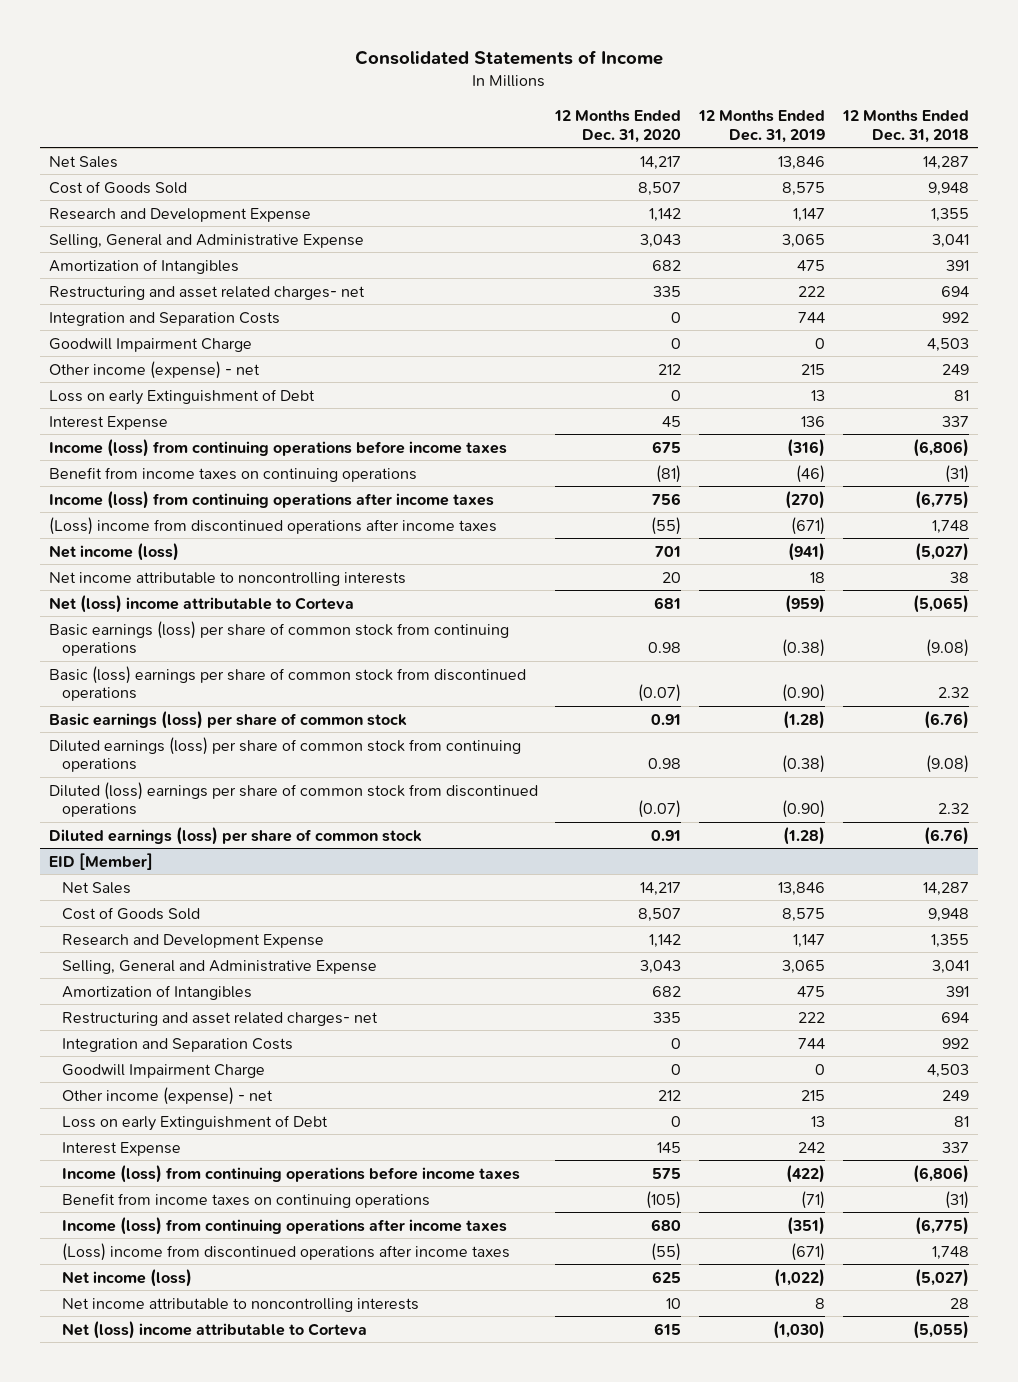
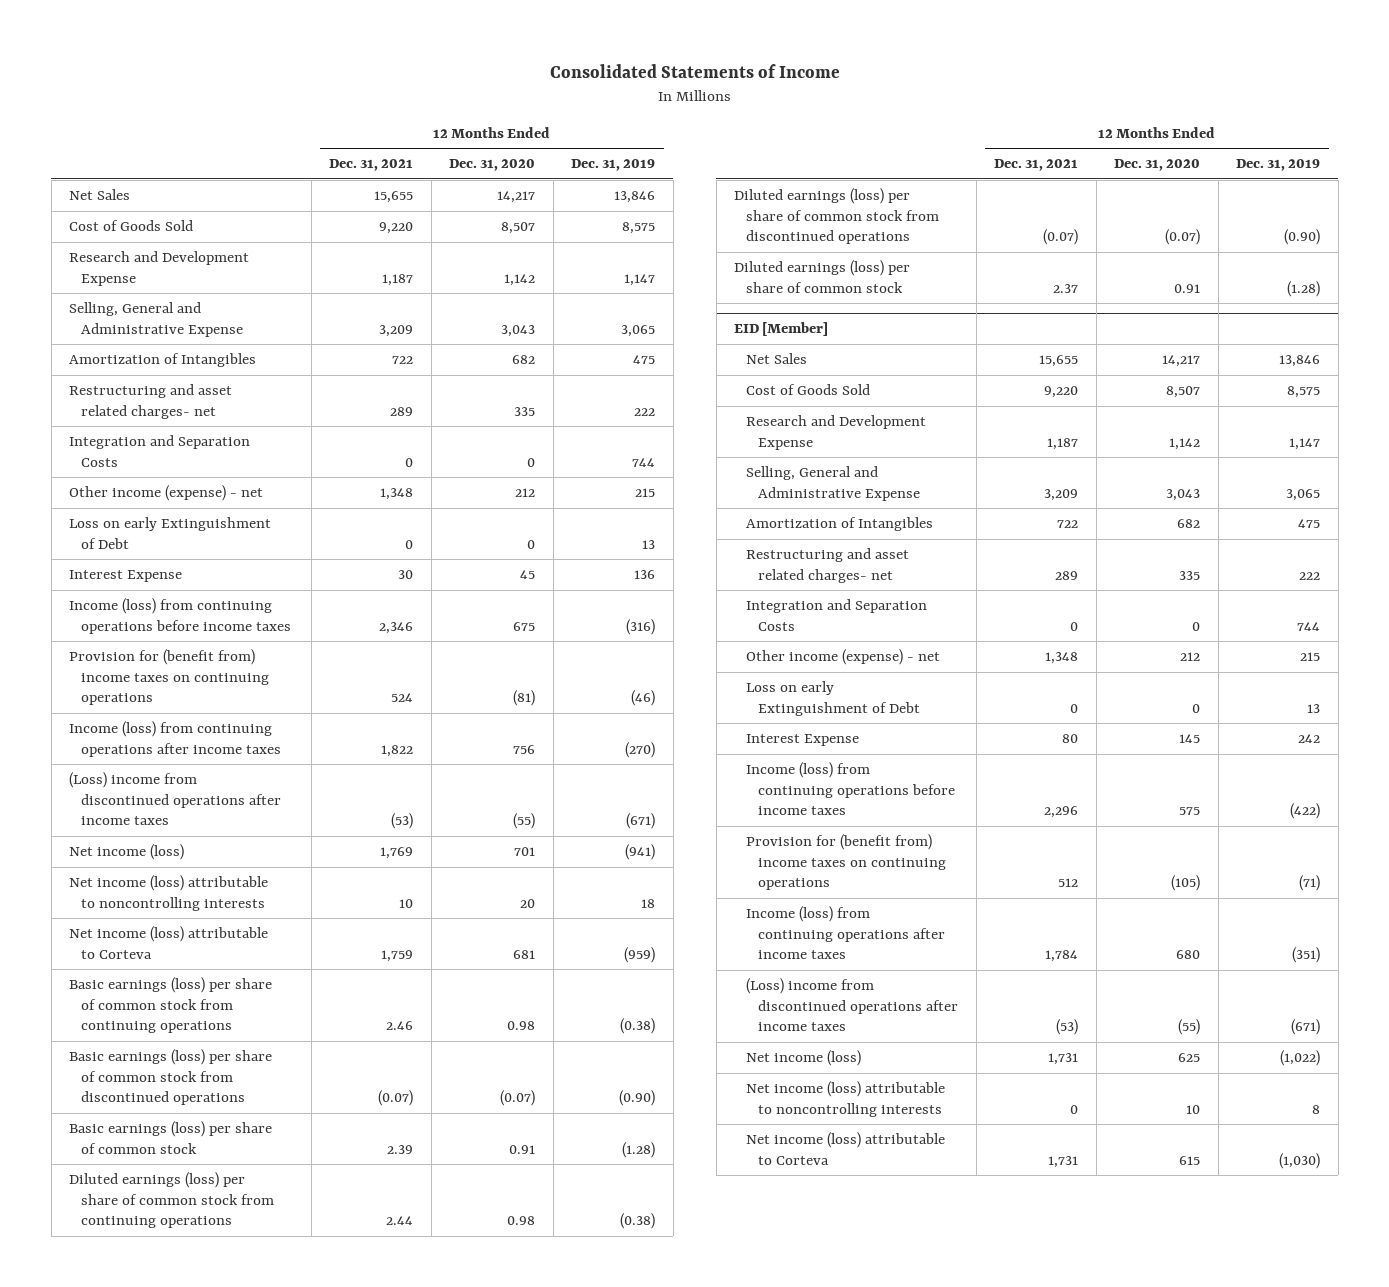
- | 12 Months Ended Dec. 31, 2020 | 12 Months Ended Dec. 31, 2019 | 12 Months Ended Dec. 31, 2018
+ | 12 Months Ended Dec. 31, 2021 | 12 Months Ended Dec. 31, 2020 | 12 Months Ended Dec. 31, 2019
- Goodwill Impairment Charge | 0 | 0 | 4,503
- Benefit from income taxes on continuing operations | (81) | (46) | (31)
+ Provision for (benefit from) income taxes on continuing operations | 524 | (81) | (46)
- Net income attributable to noncontrolling interests | 20 | 18 | 38
- Net (loss) income attributable to Corteva | 681 | (959) | (5,065)
+ Net income (loss) attributable to noncontrolling interests | 10 | 20 | 18
+ Net income (loss) attributable to Corteva | 1,759 | 681 | (959)
- Basic (loss) earnings per share of common stock from discontinued operations | (0.07) | (0.90) | 2.32
+ Basic earnings (loss) per share of common stock from discontinued operations | (0.07) | (0.07) | (0.90)
- Diluted (loss) earnings per share of common stock from discontinued operations | (0.07) | (0.90) | 2.32
+ Diluted earnings (loss) per share of common stock from discontinued operations | (0.07) | (0.07) | (0.90)
@ EID [Member]
- Goodwill Impairment Charge | 0 | 0 | 4,503
- Benefit from income taxes on continuing operations | (105) | (71) | (31)
+ Provision for (benefit from) income taxes on continuing operations | 512 | (105) | (71)
- Net income attributable to noncontrolling interests | 10 | 8 | 28
- Net (loss) income attributable to Corteva | 615 | (1,030) | (5,055)
+ Net income (loss) attributable to noncontrolling interests | 0 | 10 | 8
+ Net income (loss) attributable to Corteva | 1,731 | 615 | (1,030)

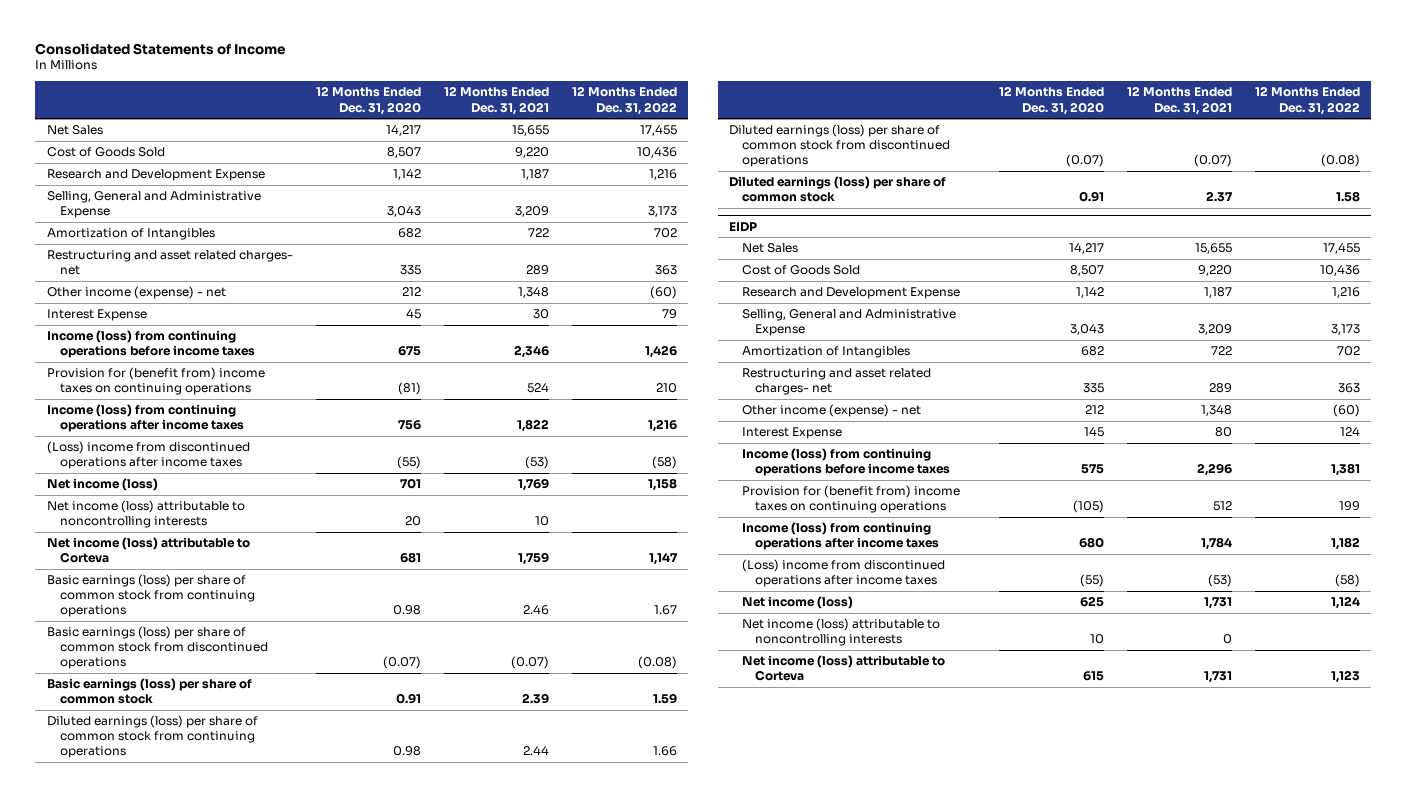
- | 12 Months Ended Dec. 31, 2021 | 12 Months Ended Dec. 31, 2020 | 12 Months Ended Dec. 31, 2019
+ | 12 Months Ended Dec. 31, 2020 | 12 Months Ended Dec. 31, 2021 | 12 Months Ended Dec. 31, 2022
- Integration and Separation Costs | 0 | 0 | 744
- Loss on early Extinguishment of Debt | 0 | 0 | 13
- EID [Member]
+ EIDP
- Integration and Separation Costs | 0 | 0 | 744
- Loss on early Extinguishment of Debt | 0 | 0 | 13

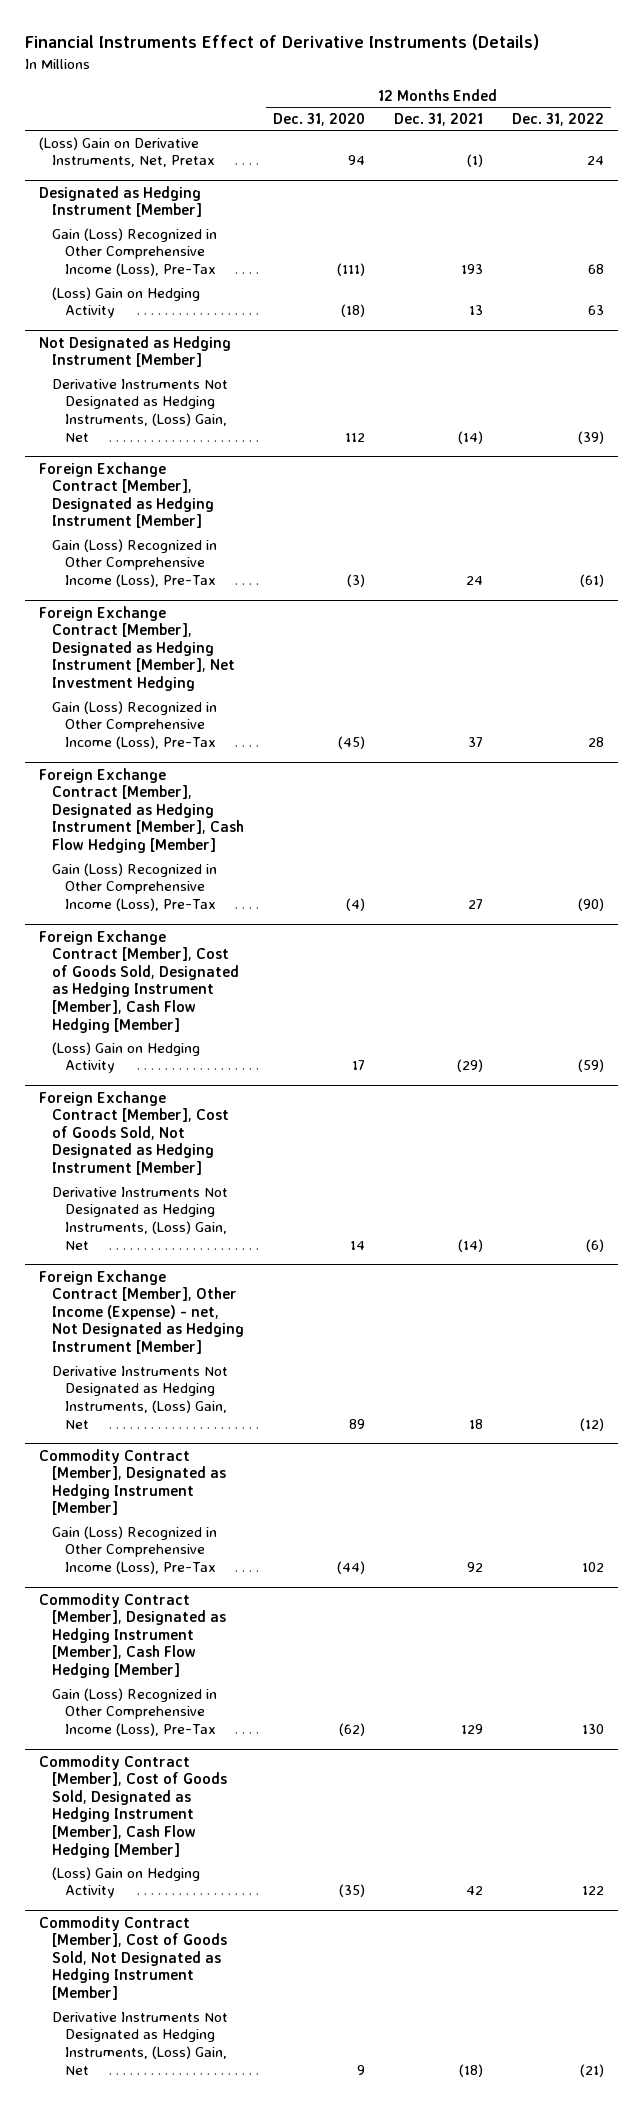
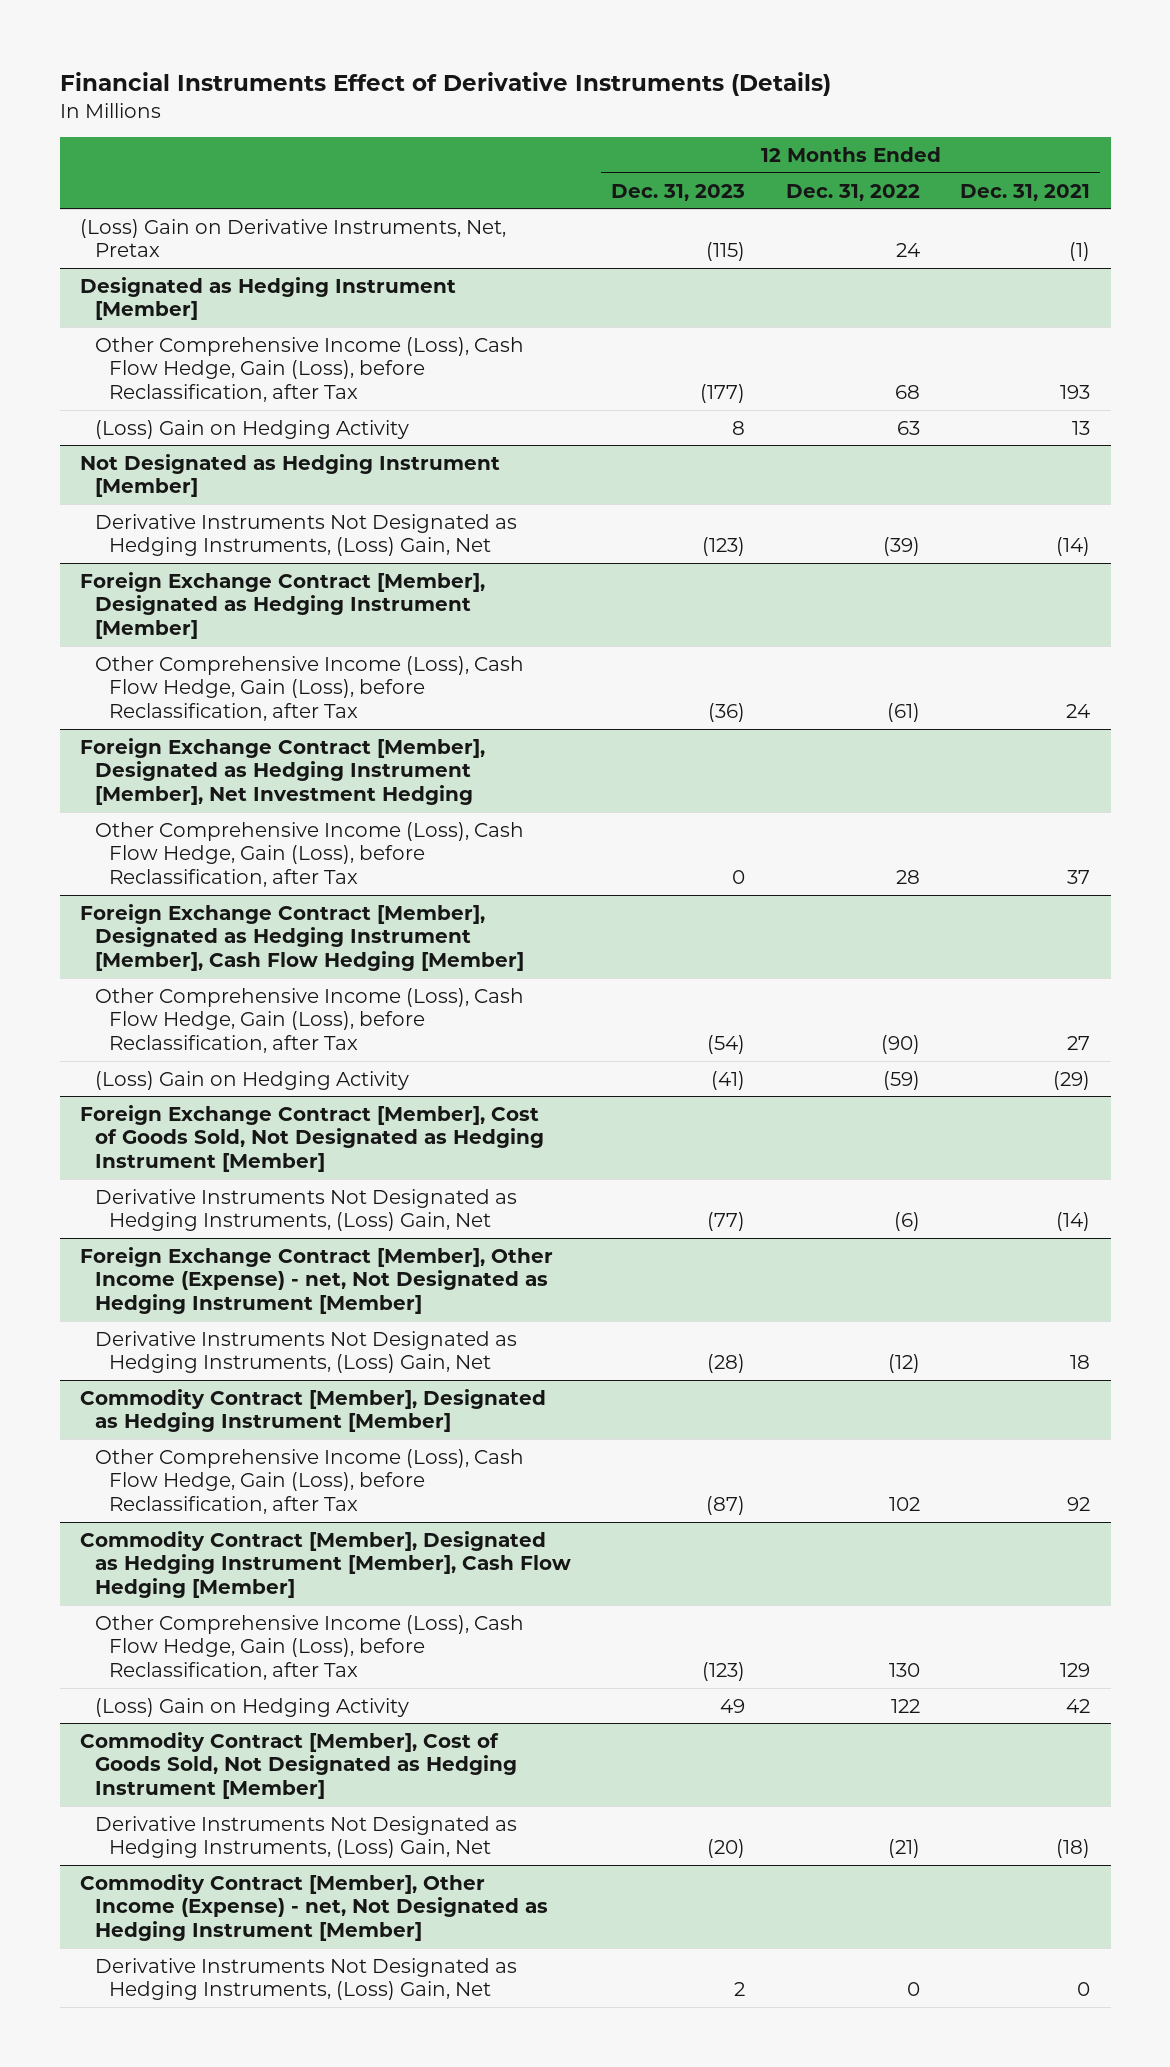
- | 12 Months Ended Dec. 31, 2020 | 12 Months Ended Dec. 31, 2021 | 12 Months Ended Dec. 31, 2022
+ | 12 Months Ended Dec. 31, 2023 | 12 Months Ended Dec. 31, 2022 | 12 Months Ended Dec. 31, 2021
@ Designated as Hedging Instrument [Member]
- Gain (Loss) Recognized in Other Comprehensive Income (Loss), Pre-Tax | (111) | 193 | 68
+ Other Comprehensive Income (Loss), Cash Flow Hedge, Gain (Loss), before Reclassification, after Tax | (177) | 68 | 193
@ Foreign Exchange Contract [Member], Designated as Hedging Instrument [Member]
- Gain (Loss) Recognized in Other Comprehensive Income (Loss), Pre-Tax | (3) | 24 | (61)
+ Other Comprehensive Income (Loss), Cash Flow Hedge, Gain (Loss), before Reclassification, after Tax | (36) | (61) | 24
@ Foreign Exchange Contract [Member], Designated as Hedging Instrument [Member], Net Investment Hedging
- Gain (Loss) Recognized in Other Comprehensive Income (Loss), Pre-Tax | (45) | 37 | 28
+ Other Comprehensive Income (Loss), Cash Flow Hedge, Gain (Loss), before Reclassification, after Tax | 0 | 28 | 37
@ Foreign Exchange Contract [Member], Designated as Hedging Instrument [Member], Cash Flow Hedging [Member]
- Gain (Loss) Recognized in Other Comprehensive Income (Loss), Pre-Tax | (4) | 27 | (90)
- Foreign Exchange Contract [Member], Cost of Goods Sold, Designated as Hedging Instrument [Member], Cash Flow Hedging [Member]
@ Foreign Exchange Contract [Member], Designated as Hedging Instrument [Member], Cash Flow Hedging [Member]
+ Other Comprehensive Income (Loss), Cash Flow Hedge, Gain (Loss), before Reclassification, after Tax | (54) | (90) | 27
@ Commodity Contract [Member], Designated as Hedging Instrument [Member]
- Gain (Loss) Recognized in Other Comprehensive Income (Loss), Pre-Tax | (44) | 92 | 102
+ Other Comprehensive Income (Loss), Cash Flow Hedge, Gain (Loss), before Reclassification, after Tax | (87) | 102 | 92
@ Commodity Contract [Member], Designated as Hedging Instrument [Member], Cash Flow Hedging [Member]
- Gain (Loss) Recognized in Other Comprehensive Income (Loss), Pre-Tax | (62) | 129 | 130
- Commodity Contract [Member], Cost of Goods Sold, Designated as Hedging Instrument [Member], Cash Flow Hedging [Member]
@ Commodity Contract [Member], Designated as Hedging Instrument [Member], Cash Flow Hedging [Member]
+ Other Comprehensive Income (Loss), Cash Flow Hedge, Gain (Loss), before Reclassification, after Tax | (123) | 130 | 129
+ Commodity Contract [Member], Other Income (Expense) - net, Not Designated as Hedging Instrument [Member]
+ Derivative Instruments Not Designated as Hedging Instruments, (Loss) Gain, Net | 2 | 0 | 0

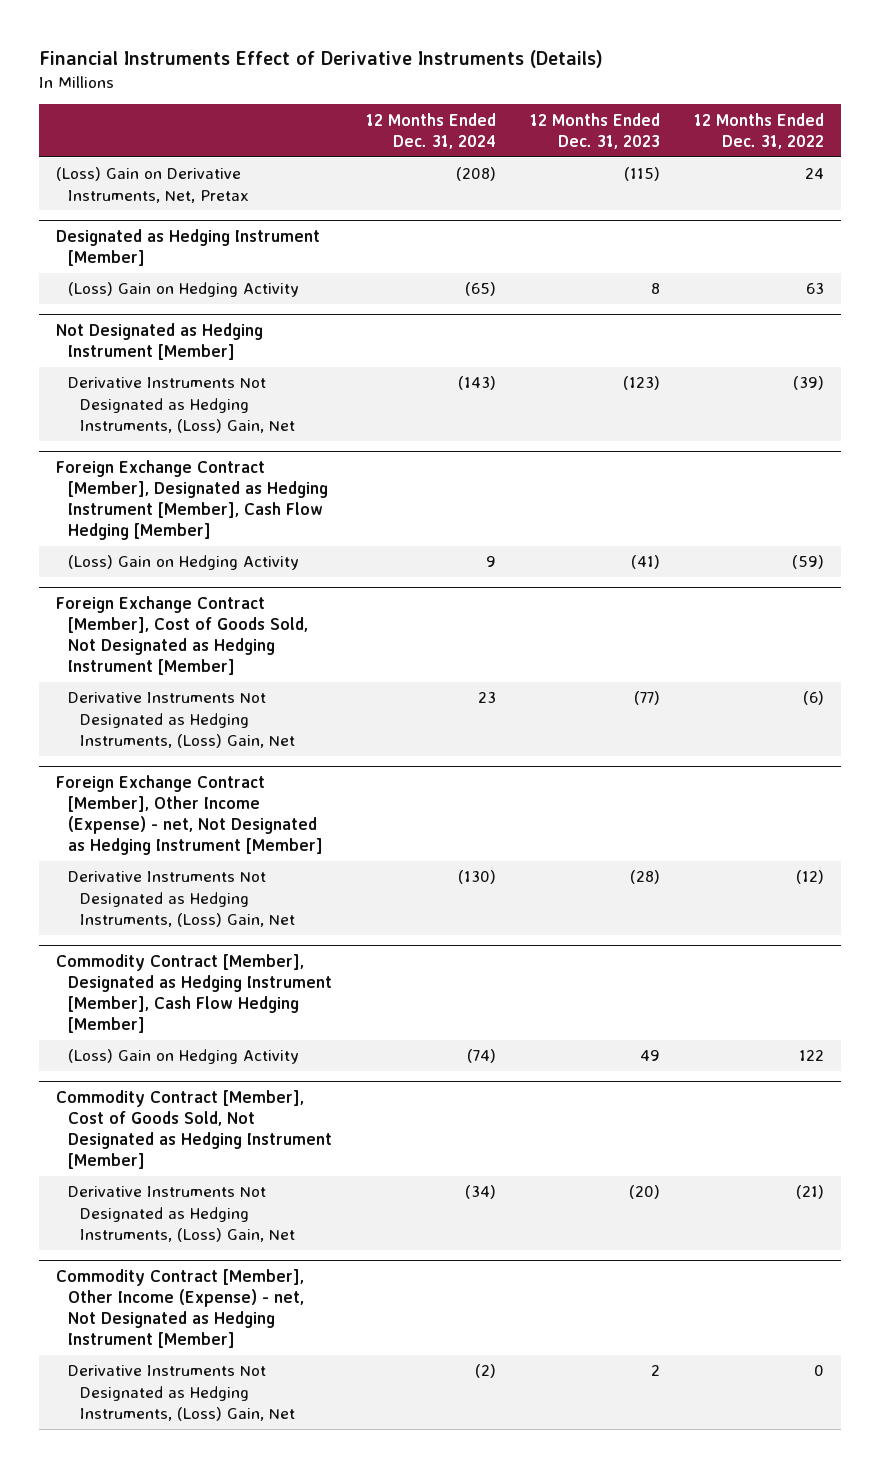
- | 12 Months Ended Dec. 31, 2023 | 12 Months Ended Dec. 31, 2022 | 12 Months Ended Dec. 31, 2021
+ | 12 Months Ended Dec. 31, 2024 | 12 Months Ended Dec. 31, 2023 | 12 Months Ended Dec. 31, 2022
@ Designated as Hedging Instrument [Member]
- Other Comprehensive Income (Loss), Cash Flow Hedge, Gain (Loss), before Reclassification, after Tax | (177) | 68 | 193
- Foreign Exchange Contract [Member], Designated as Hedging Instrument [Member]
- Other Comprehensive Income (Loss), Cash Flow Hedge, Gain (Loss), before Reclassification, after Tax | (36) | (61) | 24
- Foreign Exchange Contract [Member], Designated as Hedging Instrument [Member], Net Investment Hedging
- Other Comprehensive Income (Loss), Cash Flow Hedge, Gain (Loss), before Reclassification, after Tax | 0 | 28 | 37
@ Foreign Exchange Contract [Member], Designated as Hedging Instrument [Member], Cash Flow Hedging [Member]
- Other Comprehensive Income (Loss), Cash Flow Hedge, Gain (Loss), before Reclassification, after Tax | (54) | (90) | 27
- Commodity Contract [Member], Designated as Hedging Instrument [Member]
- Other Comprehensive Income (Loss), Cash Flow Hedge, Gain (Loss), before Reclassification, after Tax | (87) | 102 | 92
@ Commodity Contract [Member], Designated as Hedging Instrument [Member], Cash Flow Hedging [Member]
- Other Comprehensive Income (Loss), Cash Flow Hedge, Gain (Loss), before Reclassification, after Tax | (123) | 130 | 129

